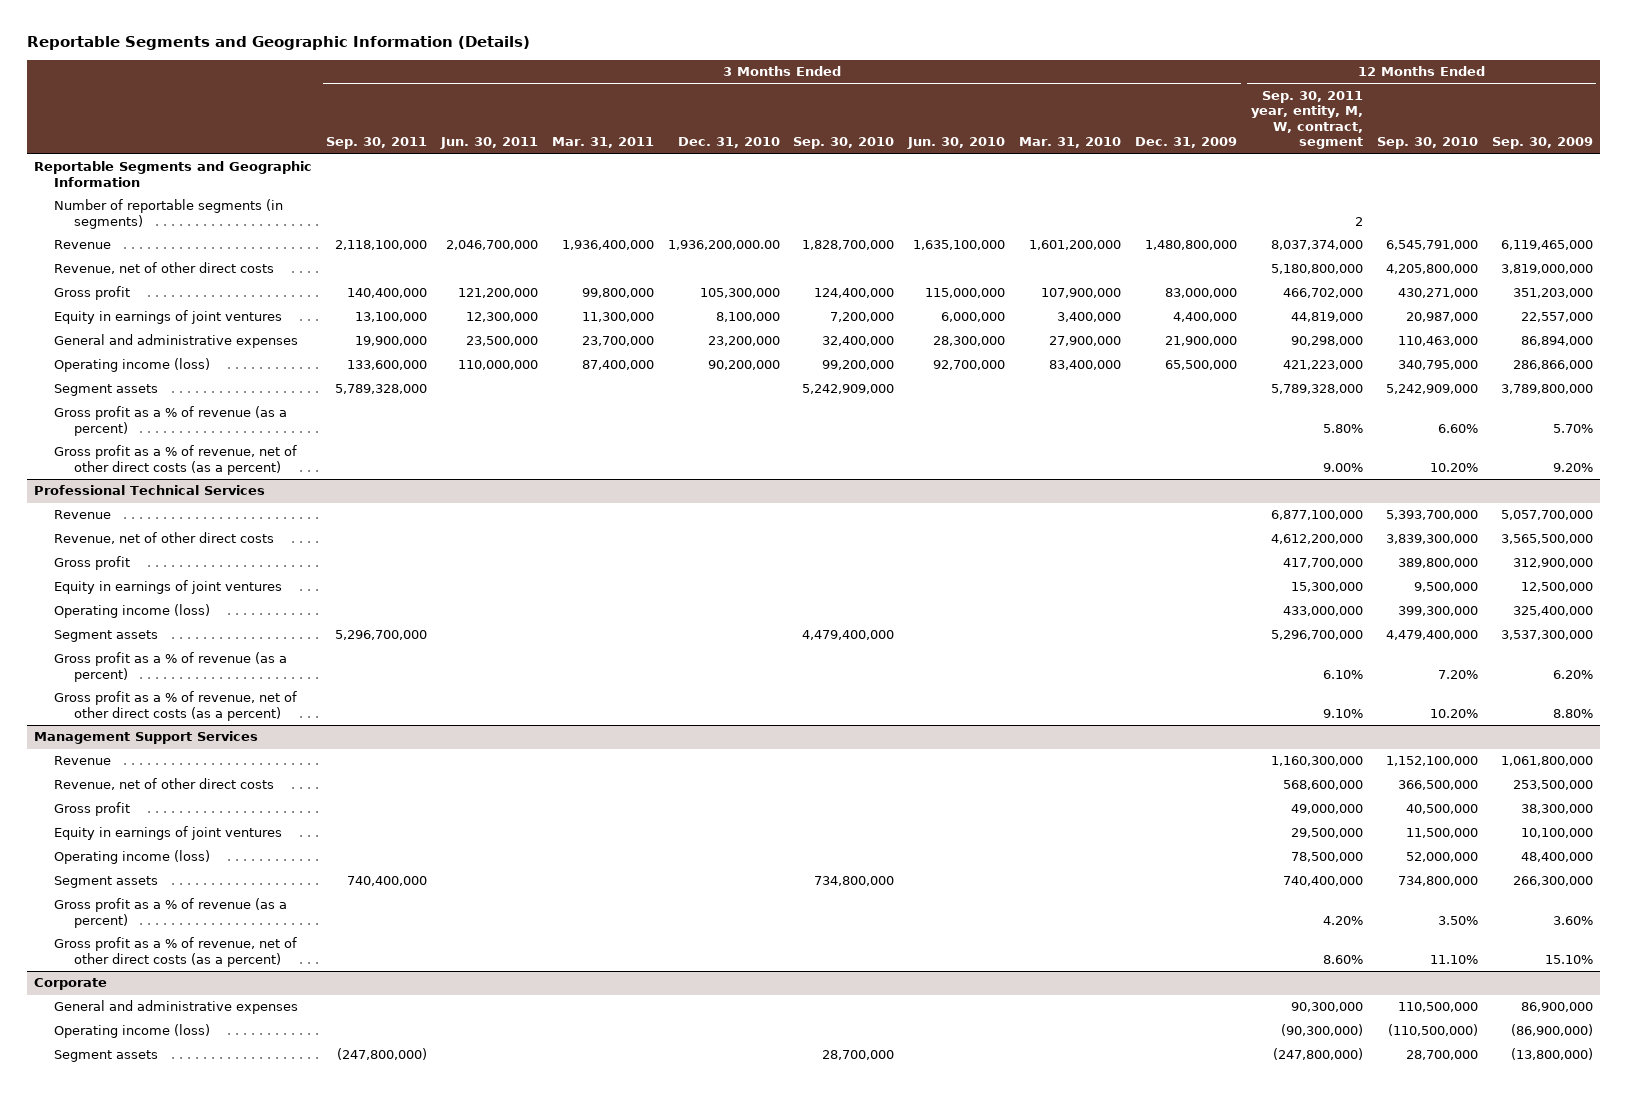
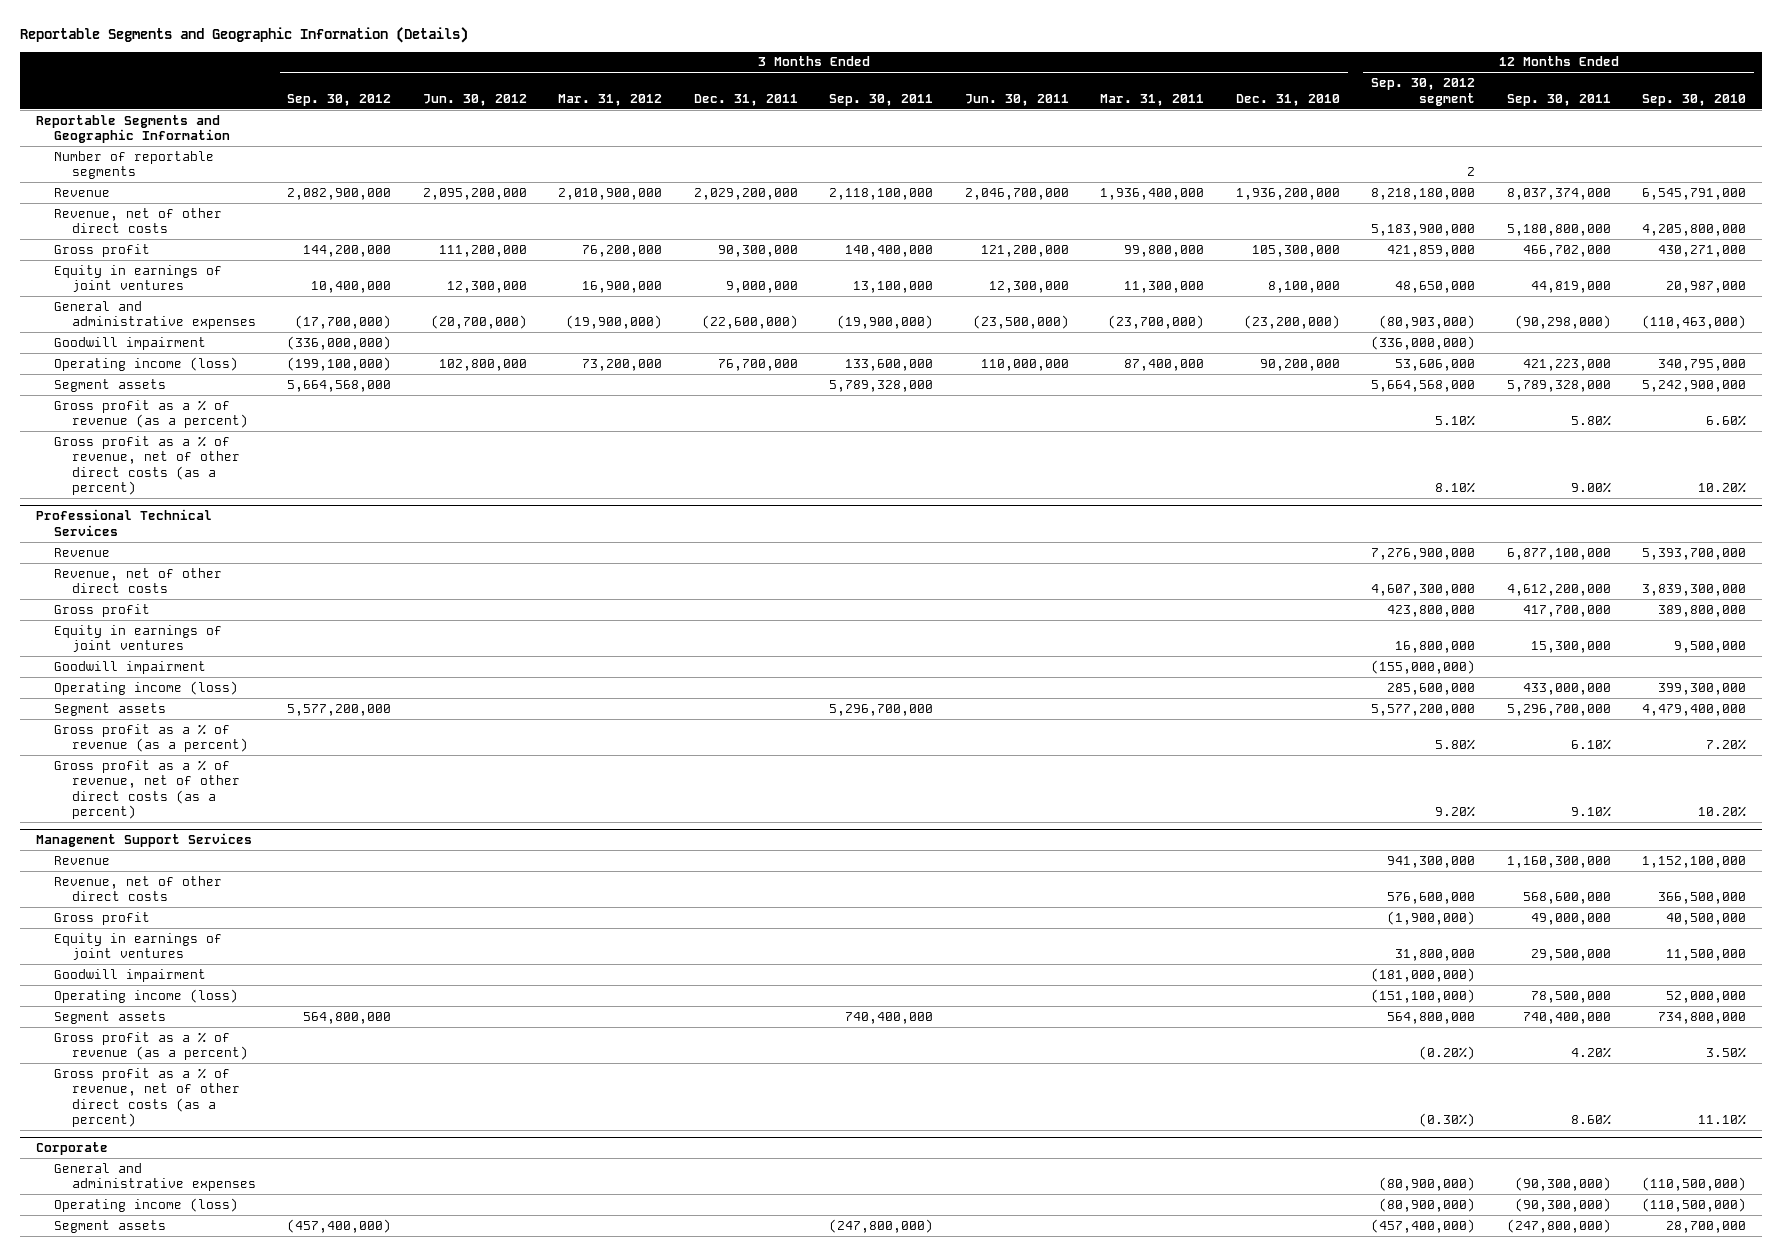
- | 3 Months Ended Sep. 30, 2011 | 3 Months Ended Jun. 30, 2011 | 3 Months Ended Mar. 31, 2011 | 3 Months Ended Dec. 31, 2010 | 3 Months Ended Sep. 30, 2010 | 3 Months Ended Jun. 30, 2010 | 3 Months Ended Mar. 31, 2010 | 3 Months Ended Dec. 31, 2009 | 12 Months Ended Sep. 30, 2011 year, entity, M, W, contract, segment | 12 Months Ended Sep. 30, 2010 | 12 Months Ended Sep. 30, 2009
+ | 3 Months Ended Sep. 30, 2012 | 3 Months Ended Jun. 30, 2012 | 3 Months Ended Mar. 31, 2012 | 3 Months Ended Dec. 31, 2011 | 3 Months Ended Sep. 30, 2011 | 3 Months Ended Jun. 30, 2011 | 3 Months Ended Mar. 31, 2011 | 3 Months Ended Dec. 31, 2010 | 12 Months Ended Sep. 30, 2012 segment | 12 Months Ended Sep. 30, 2011 | 12 Months Ended Sep. 30, 2010
- Number of reportable segments (in segments) | | | | | | | | | 2 | |
- Revenue | 2,118,100,000 | 2,046,700,000 | 1,936,400,000 | 1,936,200,000.00 | 1,828,700,000 | 1,635,100,000 | 1,601,200,000 | 1,480,800,000 | 8,037,374,000 | 6,545,791,000 | 6,119,465,000
+ Number of reportable segments | | | | | | | | | 2 | |
+ Revenue | 2,082,900,000 | 2,095,200,000 | 2,010,900,000 | 2,029,200,000 | 2,118,100,000 | 2,046,700,000 | 1,936,400,000 | 1,936,200,000 | 8,218,180,000 | 8,037,374,000 | 6,545,791,000
- General and administrative expenses | 19,900,000 | 23,500,000 | 23,700,000 | 23,200,000 | 32,400,000 | 28,300,000 | 27,900,000 | 21,900,000 | 90,298,000 | 110,463,000 | 86,894,000
+ General and administrative expenses | (17,700,000) | (20,700,000) | (19,900,000) | (22,600,000) | (19,900,000) | (23,500,000) | (23,700,000) | (23,200,000) | (80,903,000) | (90,298,000) | (110,463,000)
+ Goodwill impairment | (336,000,000) | | | | | | | | (336,000,000) | |
- Segment assets | 5,789,328,000 | | | | 5,242,909,000 | | | | 5,789,328,000 | 5,242,909,000 | 3,789,800,000
+ Segment assets | 5,664,568,000 | | | | 5,789,328,000 | | | | 5,664,568,000 | 5,789,328,000 | 5,242,900,000
@ Professional Technical Services
+ Goodwill impairment | | | | | | | | | (155,000,000) | |
@ Management Support Services
+ Goodwill impairment | | | | | | | | | (181,000,000) | |
@ Corporate
- General and administrative expenses | | | | | | | | | 90,300,000 | 110,500,000 | 86,900,000
+ General and administrative expenses | | | | | | | | | (80,900,000) | (90,300,000) | (110,500,000)

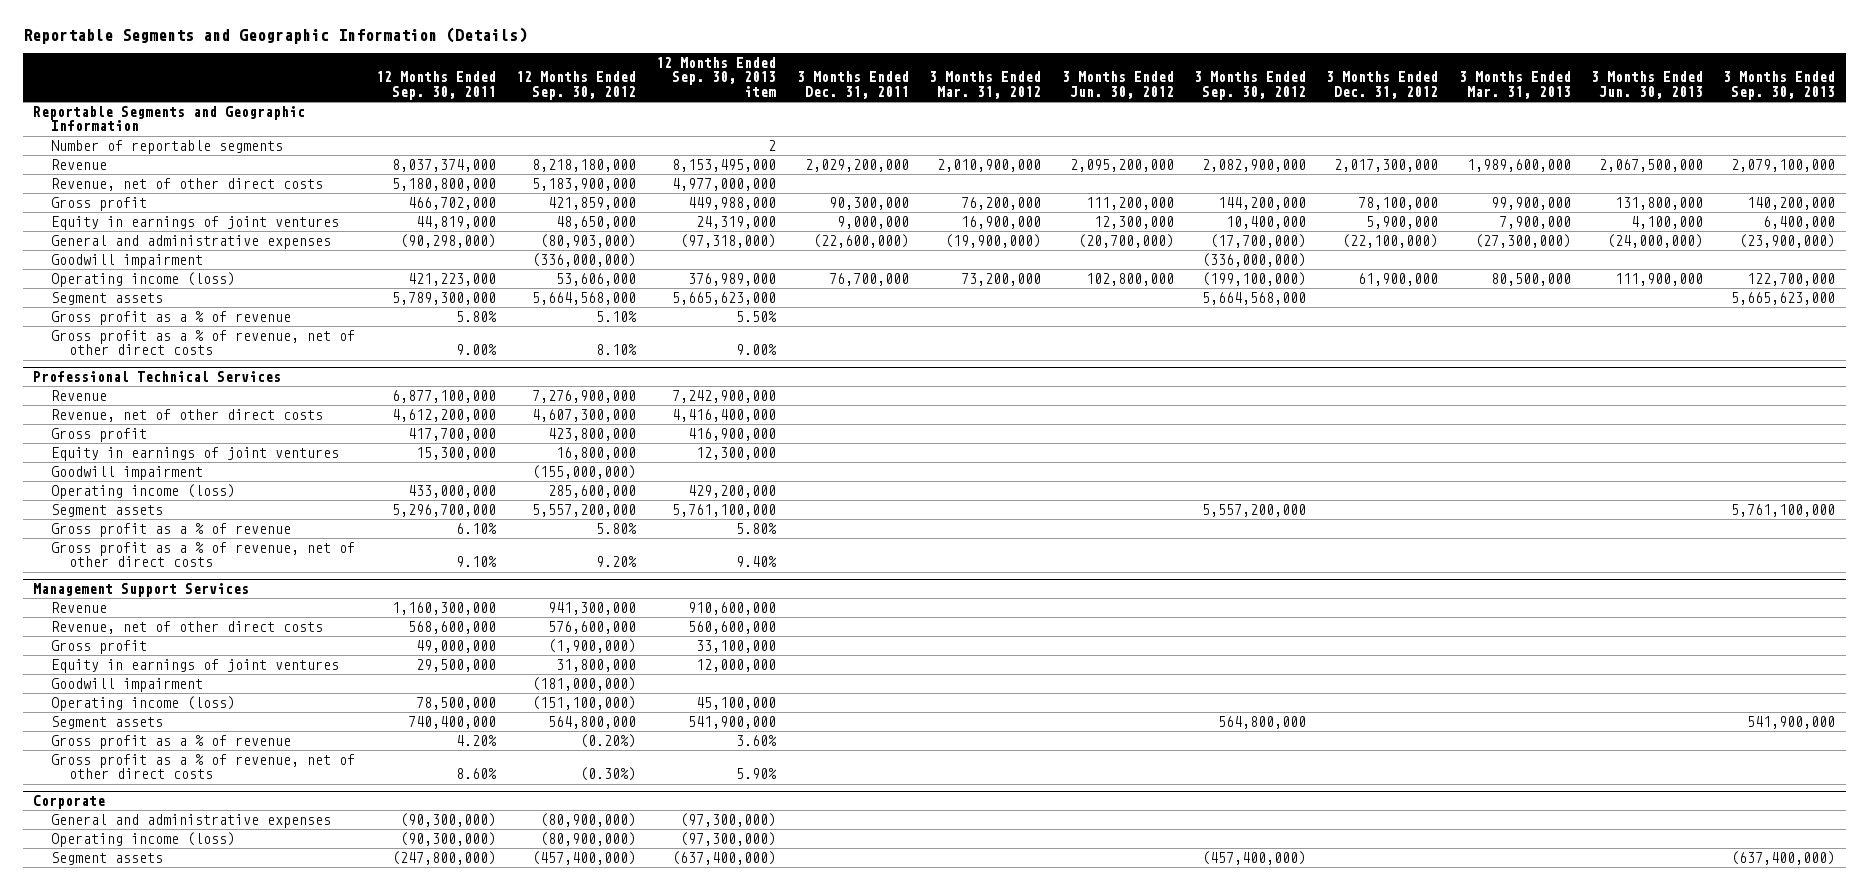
- | 3 Months Ended Sep. 30, 2012 | 3 Months Ended Jun. 30, 2012 | 3 Months Ended Mar. 31, 2012 | 3 Months Ended Dec. 31, 2011 | 3 Months Ended Sep. 30, 2011 | 3 Months Ended Jun. 30, 2011 | 3 Months Ended Mar. 31, 2011 | 3 Months Ended Dec. 31, 2010 | 12 Months Ended Sep. 30, 2012 segment | 12 Months Ended Sep. 30, 2011 | 12 Months Ended Sep. 30, 2010
+ | 12 Months Ended Sep. 30, 2011 | 12 Months Ended Sep. 30, 2012 | 12 Months Ended Sep. 30, 2013 item | 3 Months Ended Dec. 31, 2011 | 3 Months Ended Mar. 31, 2012 | 3 Months Ended Jun. 30, 2012 | 3 Months Ended Sep. 30, 2012 | 3 Months Ended Dec. 31, 2012 | 3 Months Ended Mar. 31, 2013 | 3 Months Ended Jun. 30, 2013 | 3 Months Ended Sep. 30, 2013
- Segment assets | 5,664,568,000 | | | | 5,789,328,000 | | | | 5,664,568,000 | 5,789,328,000 | 5,242,900,000
- Gross profit as a % of revenue (as a percent) | | | | | | | | | 5.10% | 5.80% | 6.60%
- Gross profit as a % of revenue, net of other direct costs (as a percent) | | | | | | | | | 8.10% | 9.00% | 10.20%
+ Segment assets | 5,789,300,000 | 5,664,568,000 | 5,665,623,000 | | | | 5,664,568,000 | | | | 5,665,623,000
+ Gross profit as a % of revenue | 5.80% | 5.10% | 5.50% | | | | | | | |
+ Gross profit as a % of revenue, net of other direct costs | 9.00% | 8.10% | 9.00% | | | | | | | |
@ Professional Technical Services
- Segment assets | 5,577,200,000 | | | | 5,296,700,000 | | | | 5,577,200,000 | 5,296,700,000 | 4,479,400,000
- Gross profit as a % of revenue (as a percent) | | | | | | | | | 5.80% | 6.10% | 7.20%
- Gross profit as a % of revenue, net of other direct costs (as a percent) | | | | | | | | | 9.20% | 9.10% | 10.20%
+ Segment assets | 5,296,700,000 | 5,557,200,000 | 5,761,100,000 | | | | 5,557,200,000 | | | | 5,761,100,000
+ Gross profit as a % of revenue | 6.10% | 5.80% | 5.80% | | | | | | | |
+ Gross profit as a % of revenue, net of other direct costs | 9.10% | 9.20% | 9.40% | | | | | | | |
@ Management Support Services
- Gross profit as a % of revenue (as a percent) | | | | | | | | | (0.20%) | 4.20% | 3.50%
- Gross profit as a % of revenue, net of other direct costs (as a percent) | | | | | | | | | (0.30%) | 8.60% | 11.10%
+ Gross profit as a % of revenue | 4.20% | (0.20%) | 3.60% | | | | | | | |
+ Gross profit as a % of revenue, net of other direct costs | 8.60% | (0.30%) | 5.90% | | | | | | | |

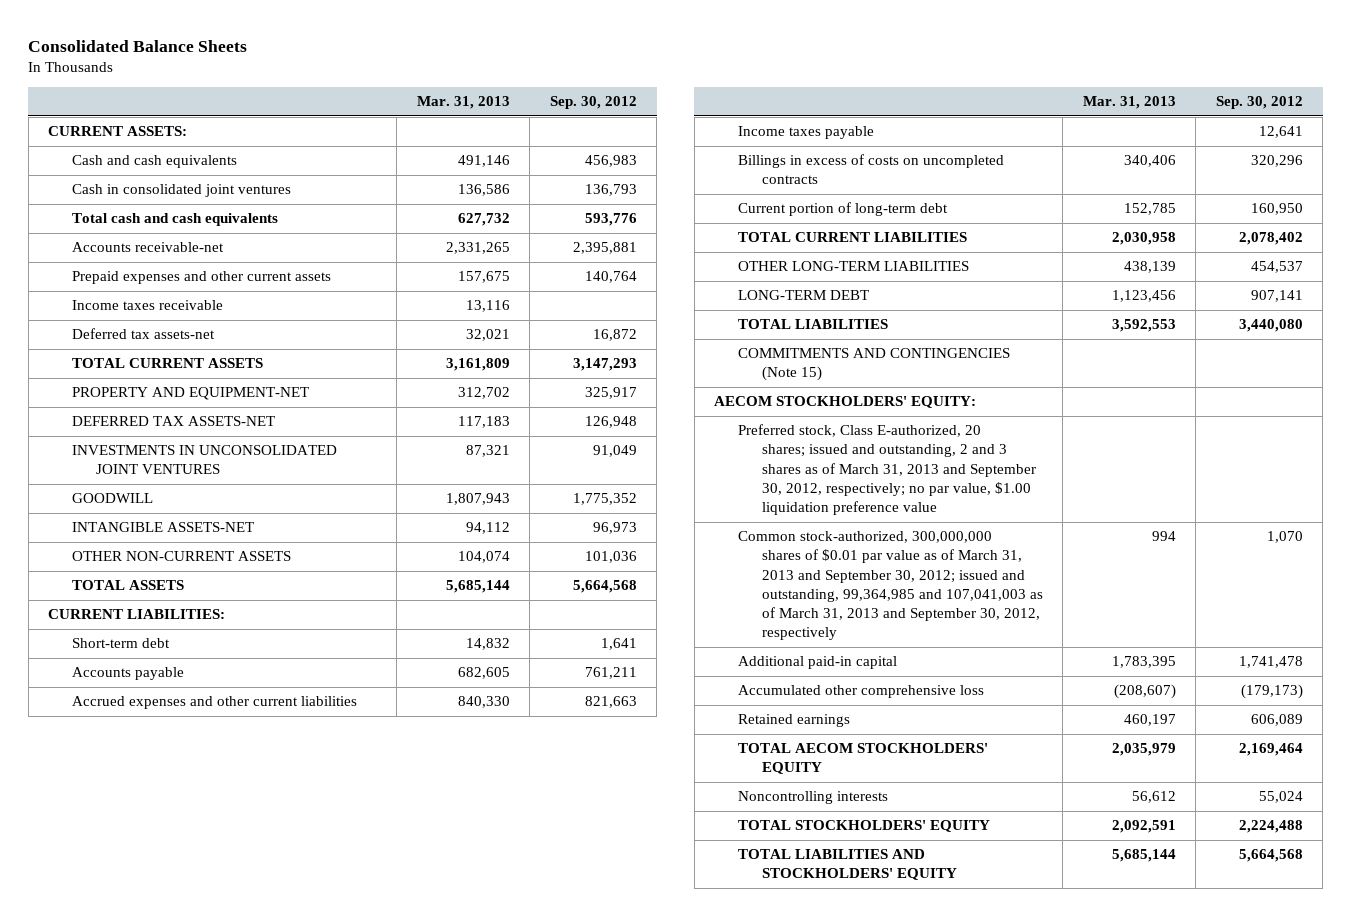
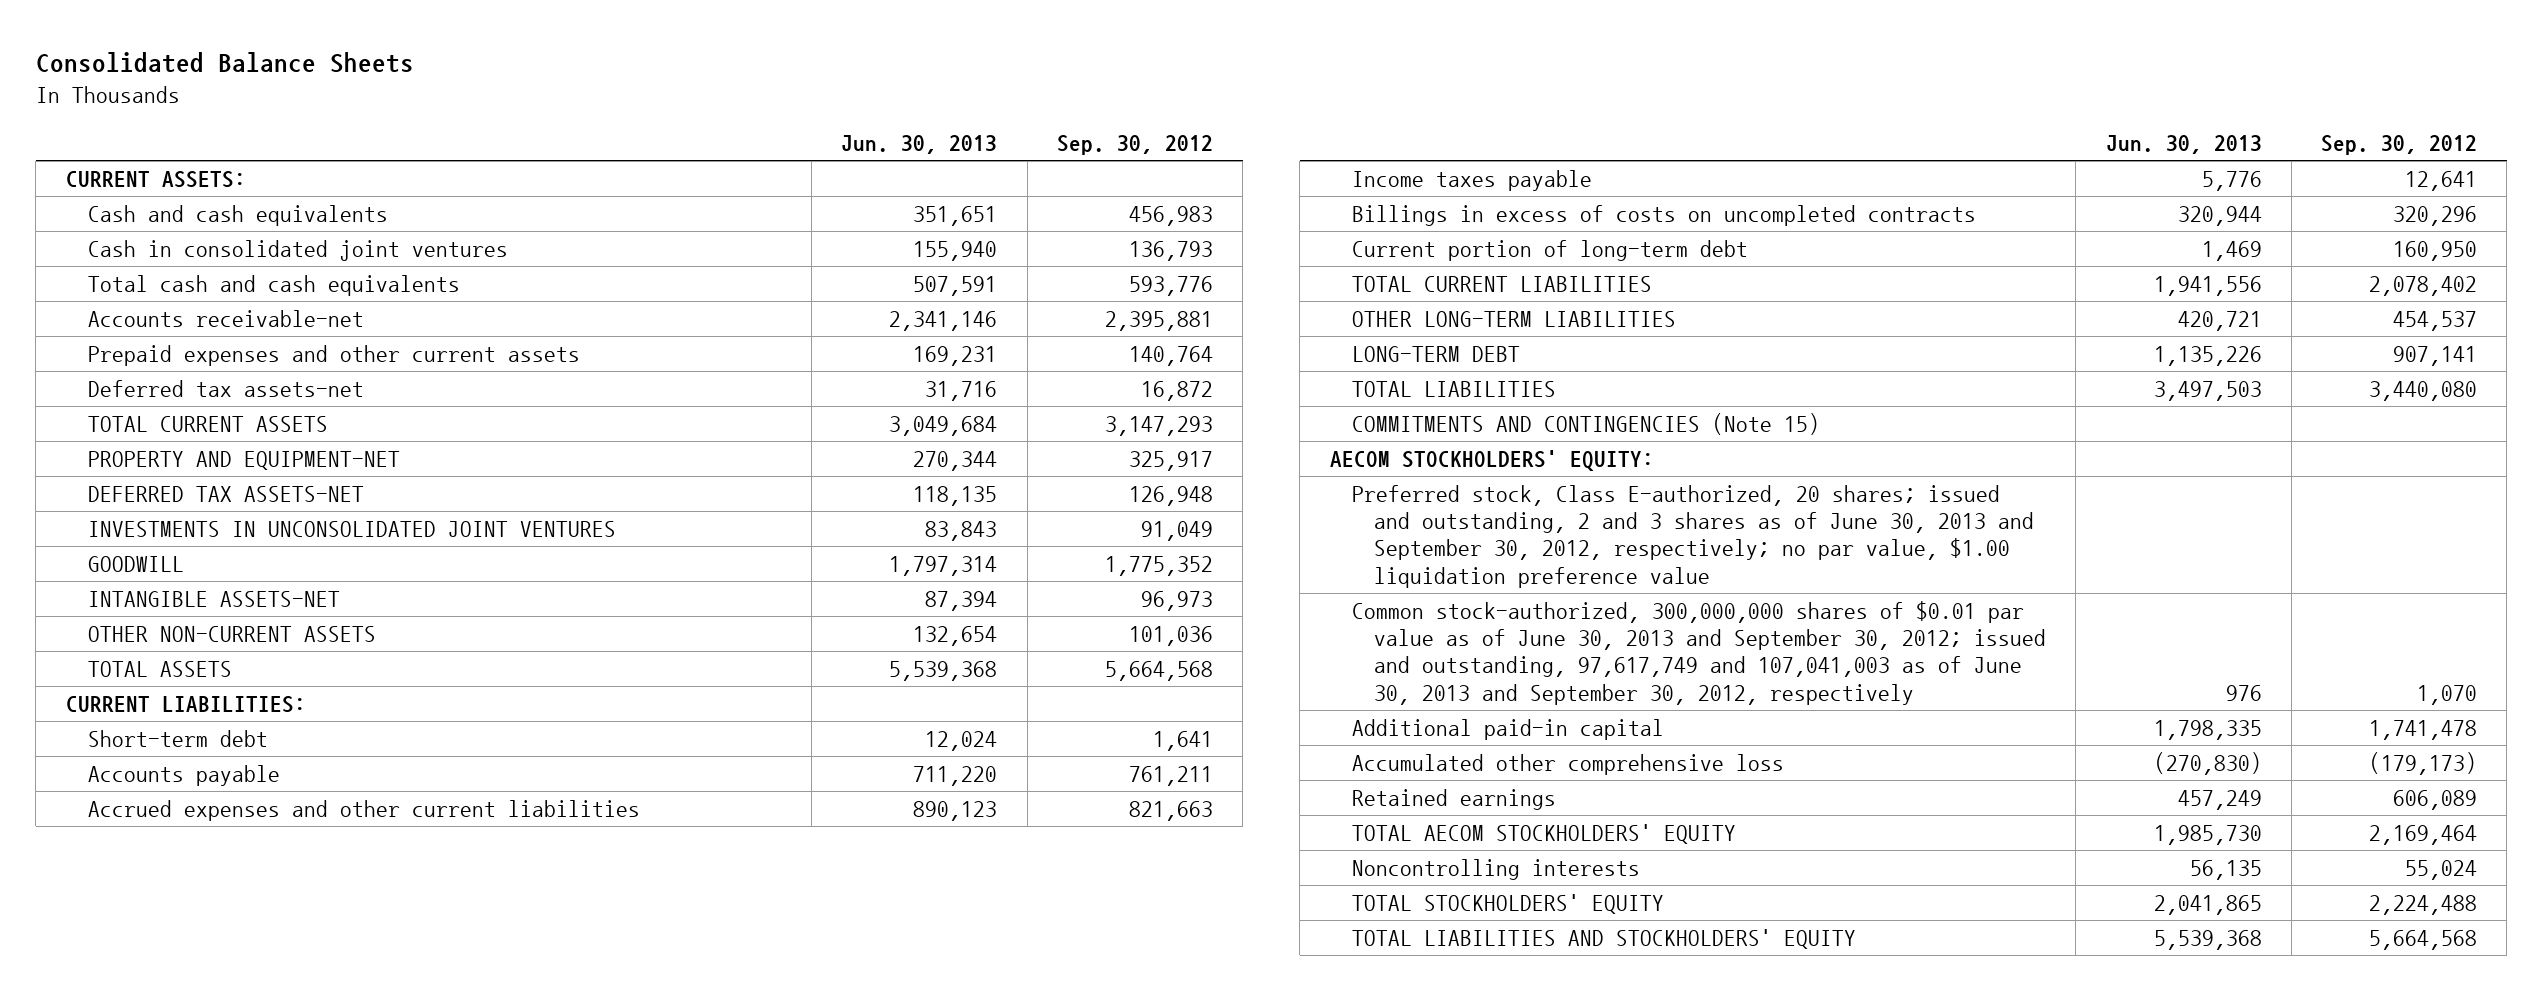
- | Mar. 31, 2013 | Sep. 30, 2012
+ | Jun. 30, 2013 | Sep. 30, 2012
- Income taxes receivable | 13,116 |
- Preferred stock, Class E-authorized, 20 shares; issued and outstanding, 2 and 3 shares as of March 31, 2013 and September 30, 2012, respectively; no par value, $1.00 liquidation preference value
- Common stock-authorized, 300,000,000 shares of $0.01 par value as of March 31, 2013 and September 30, 2012; issued and outstanding, 99,364,985 and 107,041,003 as of March 31, 2013 and September 30, 2012, respectively | 994 | 1,070
+ Preferred stock, Class E-authorized, 20 shares; issued and outstanding, 2 and 3 shares as of June 30, 2013 and September 30, 2012, respectively; no par value, $1.00 liquidation preference value
+ Common stock-authorized, 300,000,000 shares of $0.01 par value as of June 30, 2013 and September 30, 2012; issued and outstanding, 97,617,749 and 107,041,003 as of June 30, 2013 and September 30, 2012, respectively | 976 | 1,070

